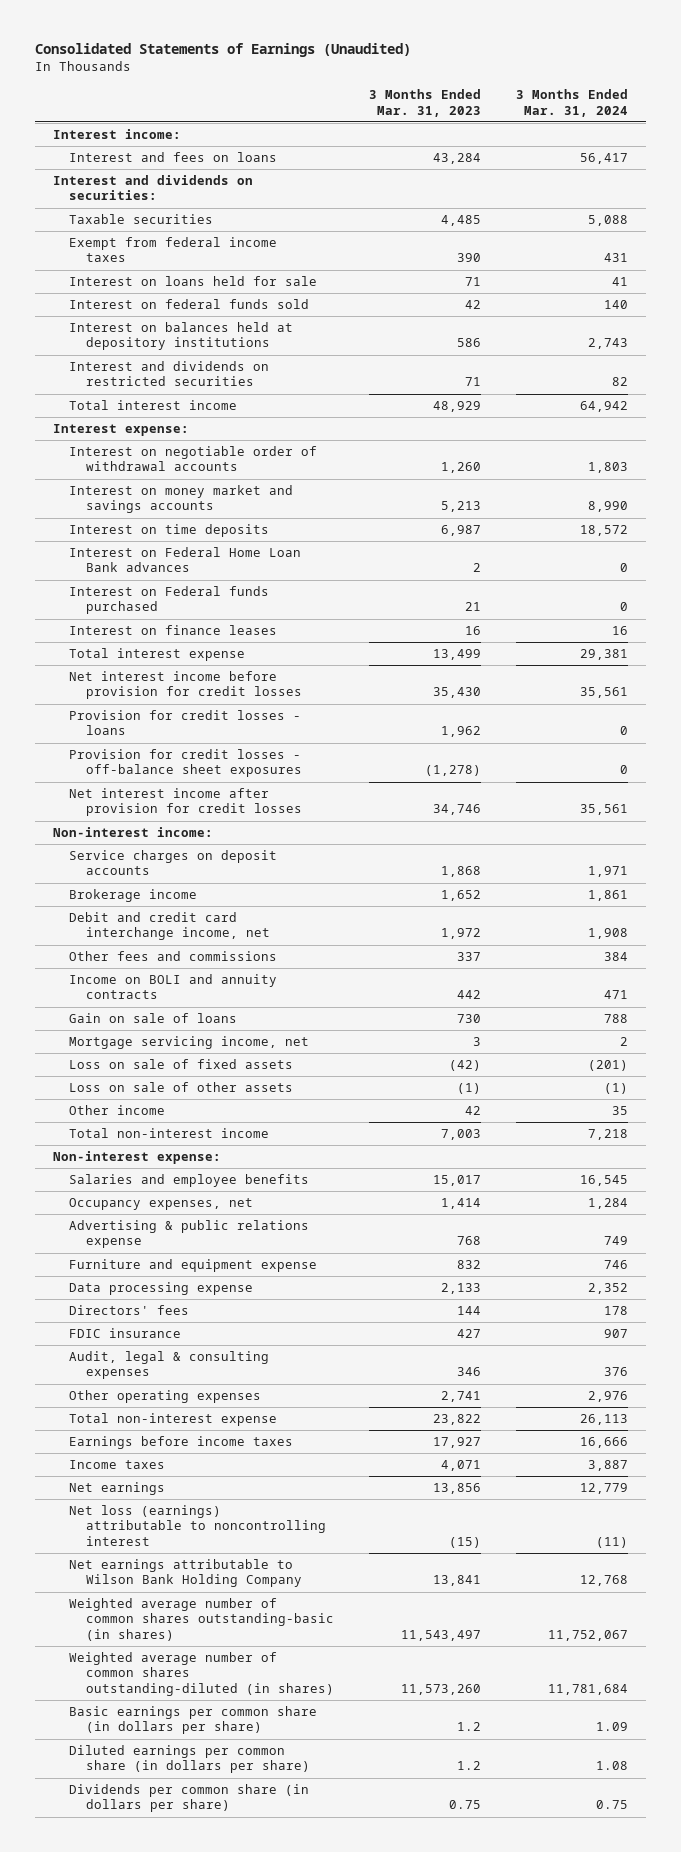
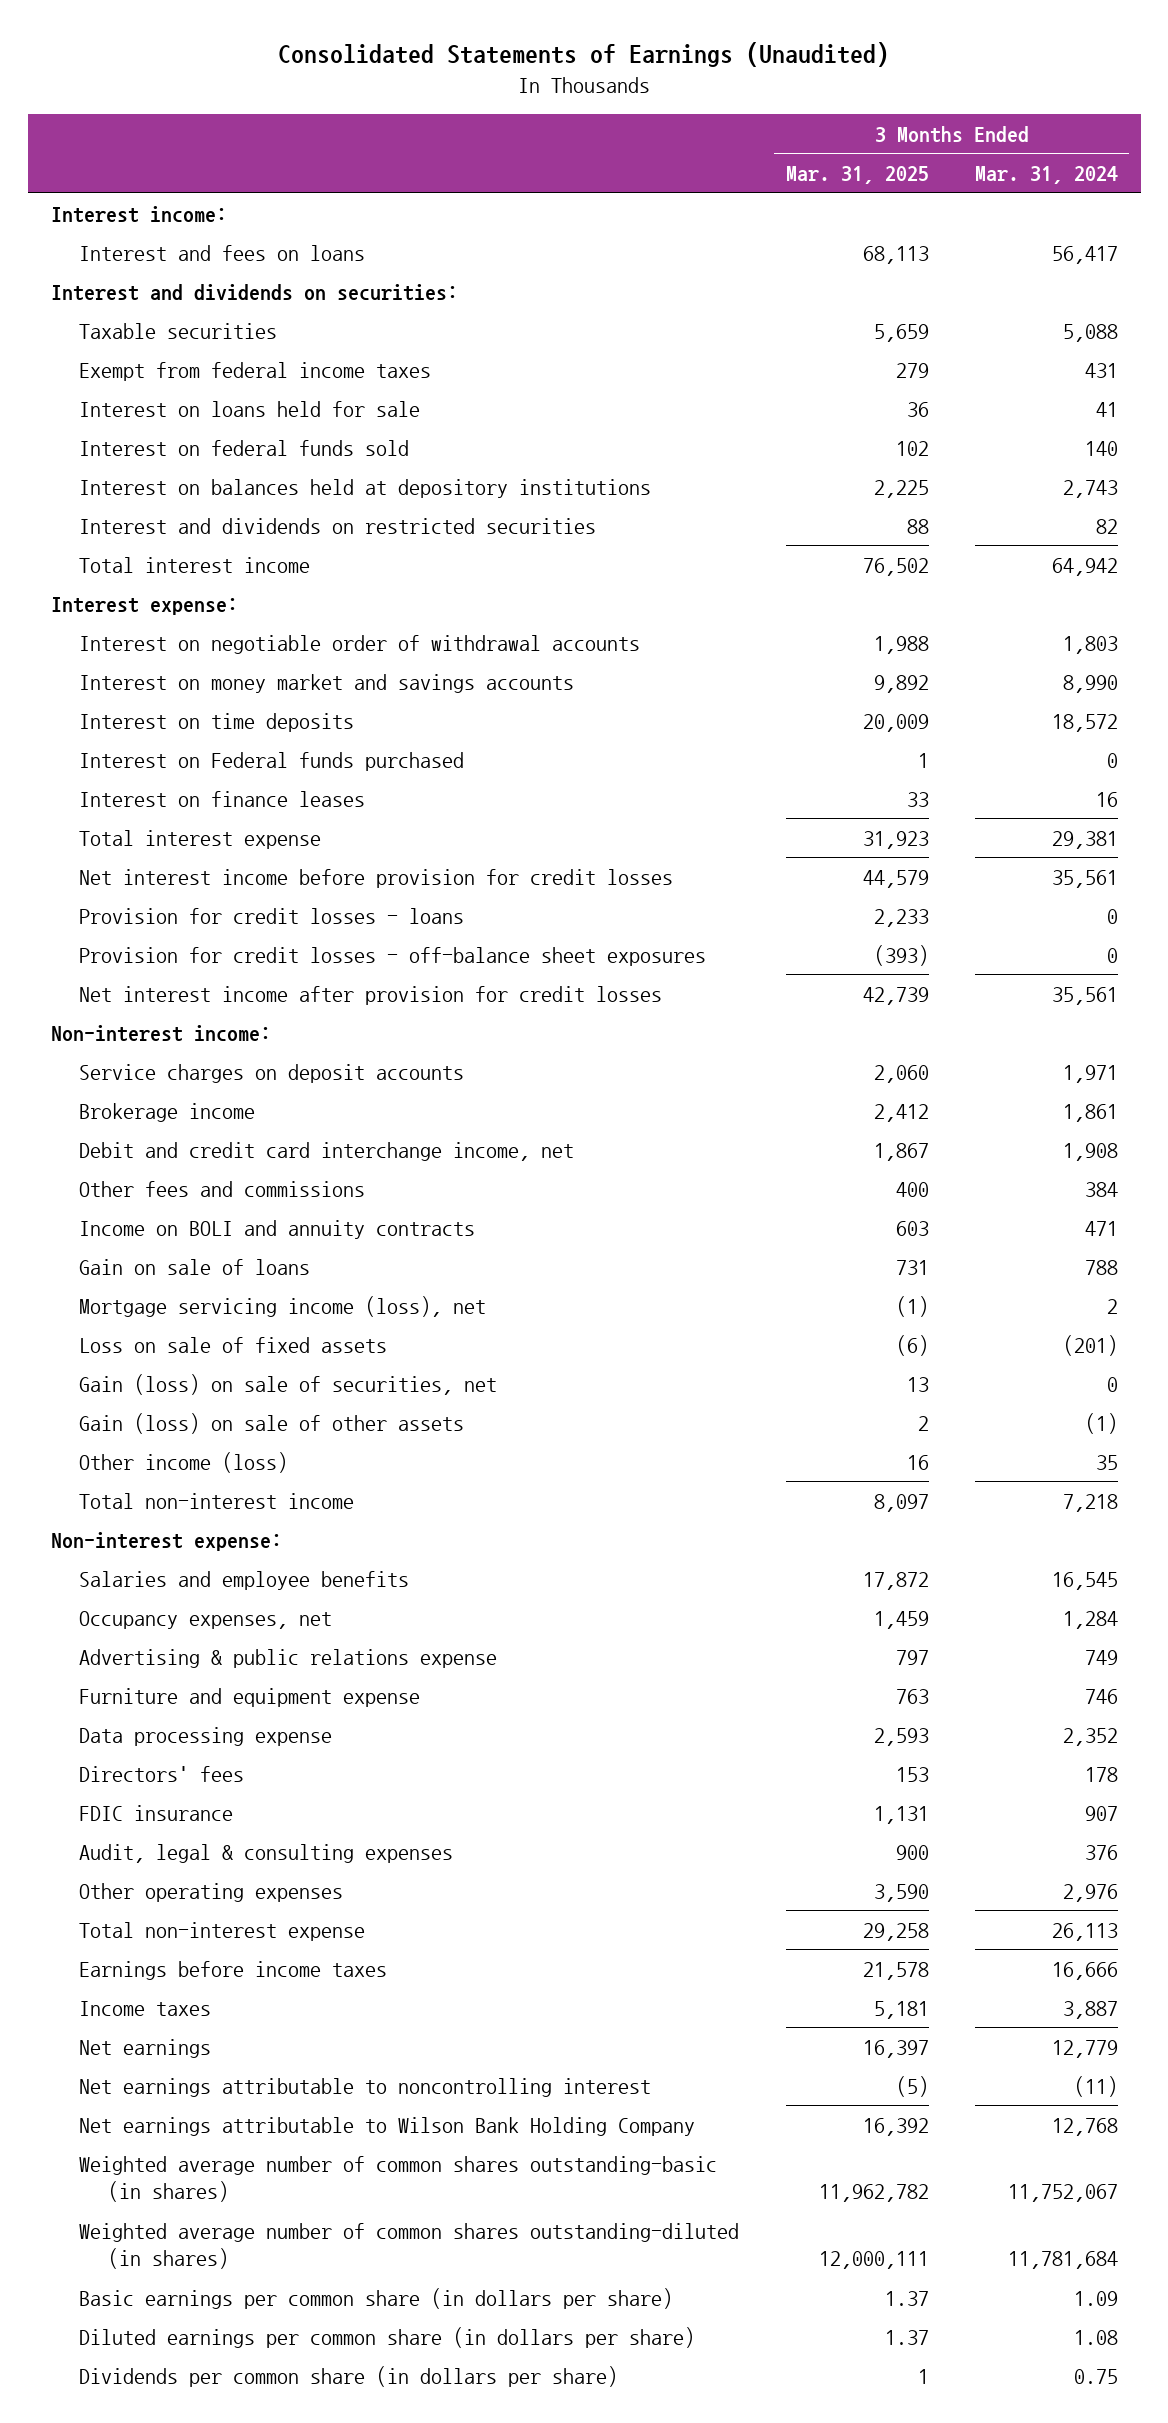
- | 3 Months Ended Mar. 31, 2023 | 3 Months Ended Mar. 31, 2024
+ | 3 Months Ended Mar. 31, 2025 | 3 Months Ended Mar. 31, 2024
- Interest on Federal Home Loan Bank advances | 2 | 0
- Mortgage servicing income, net | 3 | 2
+ Mortgage servicing income (loss), net | (1) | 2
- Loss on sale of other assets | (1) | (1)
- Other income | 42 | 35
+ Gain (loss) on sale of securities, net | 13 | 0
+ Gain (loss) on sale of other assets | 2 | (1)
+ Other income (loss) | 16 | 35
- Net loss (earnings) attributable to noncontrolling interest | (15) | (11)
+ Net earnings attributable to noncontrolling interest | (5) | (11)

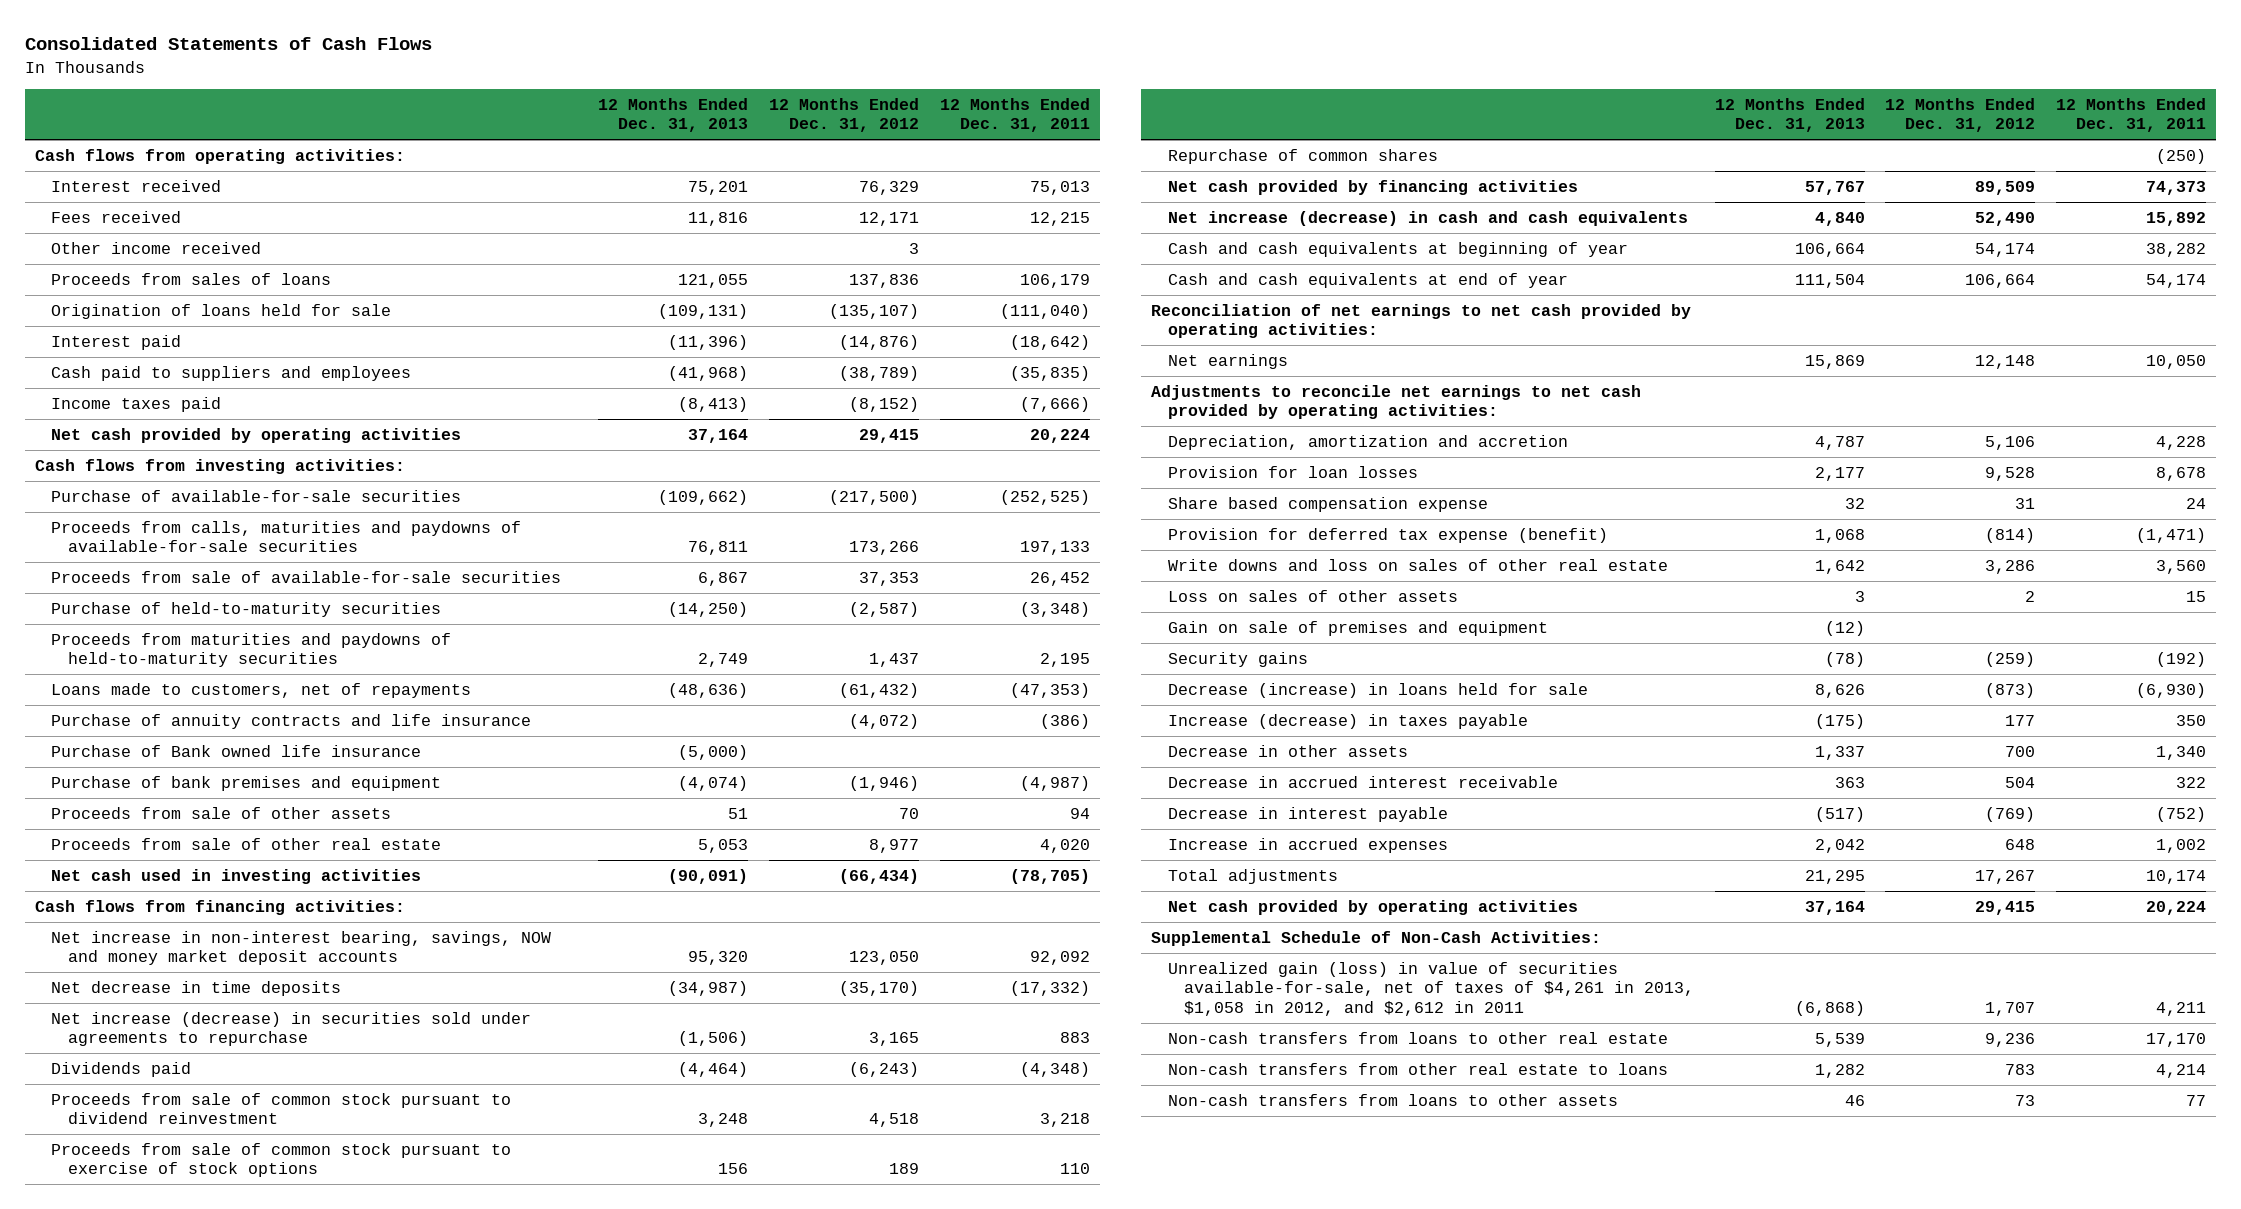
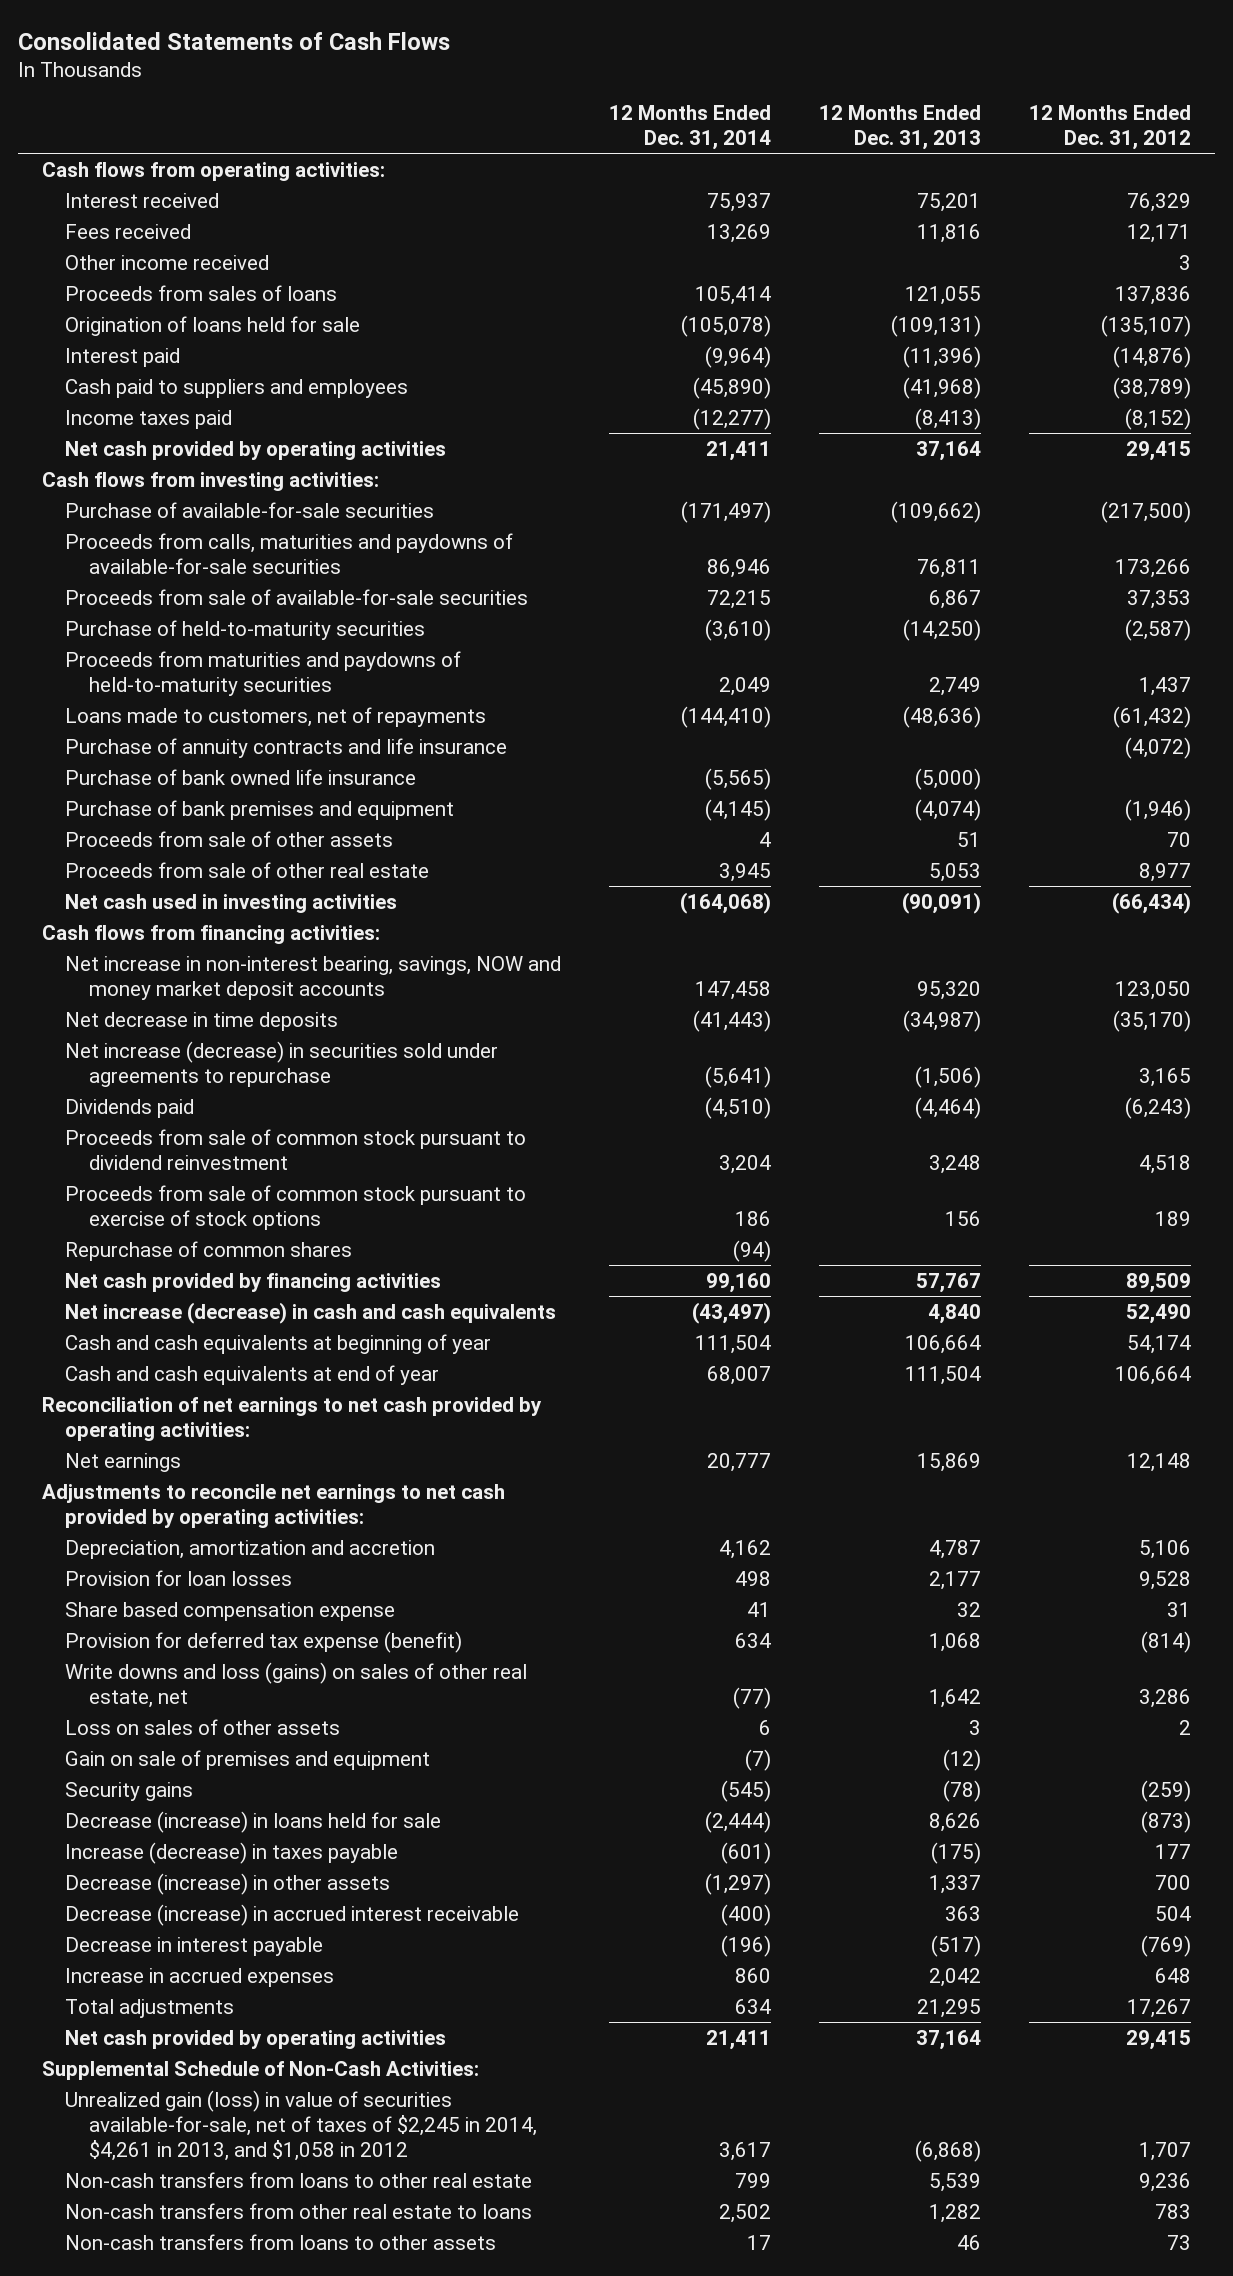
- | 12 Months Ended Dec. 31, 2013 | 12 Months Ended Dec. 31, 2012 | 12 Months Ended Dec. 31, 2011
+ | 12 Months Ended Dec. 31, 2014 | 12 Months Ended Dec. 31, 2013 | 12 Months Ended Dec. 31, 2012
- Purchase of Bank owned life insurance | (5,000) | |
+ Purchase of bank owned life insurance | (5,565) | (5,000) |
- Write downs and loss on sales of other real estate | 1,642 | 3,286 | 3,560
+ Write downs and loss (gains) on sales of other real estate, net | (77) | 1,642 | 3,286
- Decrease in other assets | 1,337 | 700 | 1,340
- Decrease in accrued interest receivable | 363 | 504 | 322
+ Decrease (increase) in other assets | (1,297) | 1,337 | 700
+ Decrease (increase) in accrued interest receivable | (400) | 363 | 504
- Unrealized gain (loss) in value of securities available-for-sale, net of taxes of $4,261 in 2013, $1,058 in 2012, and $2,612 in 2011 | (6,868) | 1,707 | 4,211
+ Unrealized gain (loss) in value of securities available-for-sale, net of taxes of $2,245 in 2014, $4,261 in 2013, and $1,058 in 2012 | 3,617 | (6,868) | 1,707

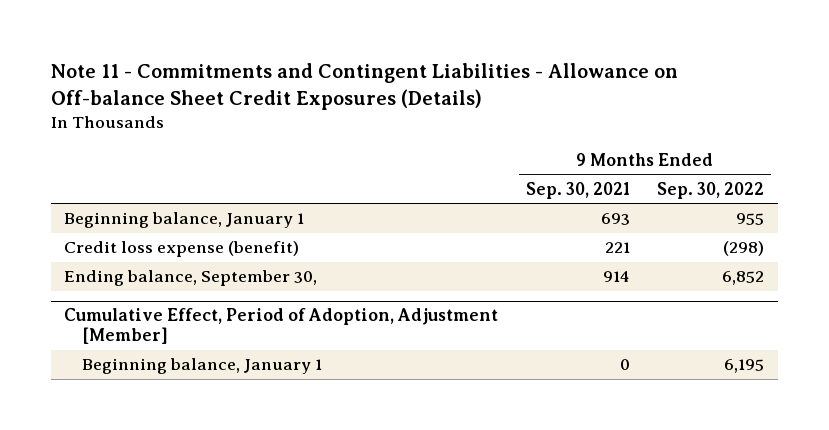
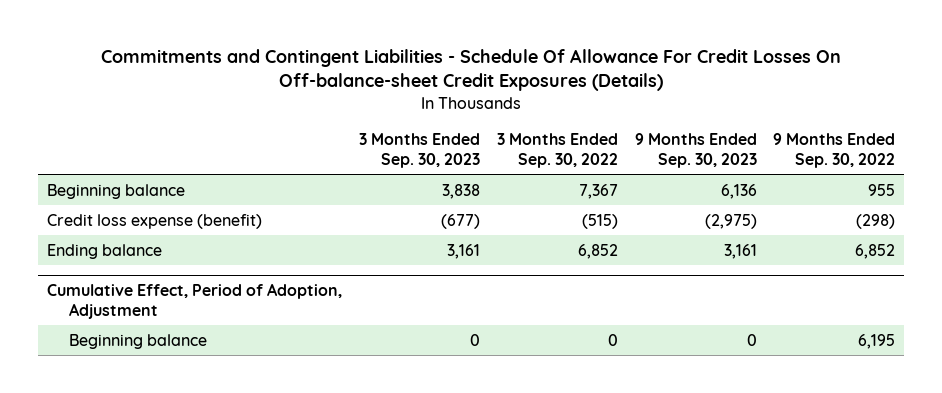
- Note 11 - Commitments and Contingent Liabilities - Allowance on Off-balance Sheet Credit Exposures (Details)
+ Commitments and Contingent Liabilities - Schedule Of Allowance For Credit Losses On Off-balance-sheet Credit Exposures (Details)
- | 9 Months Ended Sep. 30, 2021 | 9 Months Ended Sep. 30, 2022
+ | 3 Months Ended Sep. 30, 2023 | 3 Months Ended Sep. 30, 2022 | 9 Months Ended Sep. 30, 2023 | 9 Months Ended Sep. 30, 2022
- Beginning balance, January 1 | 693 | 955
+ Beginning balance | 3,838 | 7,367 | 6,136 | 955
- Ending balance, September 30, | 914 | 6,852
- Cumulative Effect, Period of Adoption, Adjustment [Member]
- Beginning balance, January 1 | 0 | 6,195
+ Ending balance | 3,161 | 6,852 | 3,161 | 6,852
+ Cumulative Effect, Period of Adoption, Adjustment
+ Beginning balance | 0 | 0 | 0 | 6,195

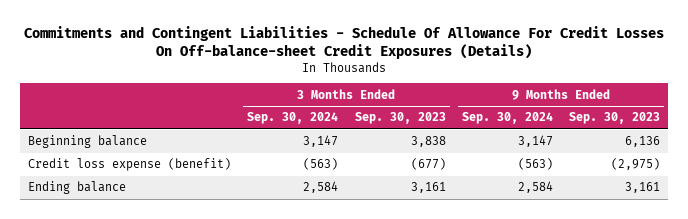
- | 3 Months Ended Sep. 30, 2023 | 3 Months Ended Sep. 30, 2022 | 9 Months Ended Sep. 30, 2023 | 9 Months Ended Sep. 30, 2022
+ | 3 Months Ended Sep. 30, 2024 | 3 Months Ended Sep. 30, 2023 | 9 Months Ended Sep. 30, 2024 | 9 Months Ended Sep. 30, 2023
- Cumulative Effect, Period of Adoption, Adjustment
- Beginning balance | 0 | 0 | 0 | 6,195

